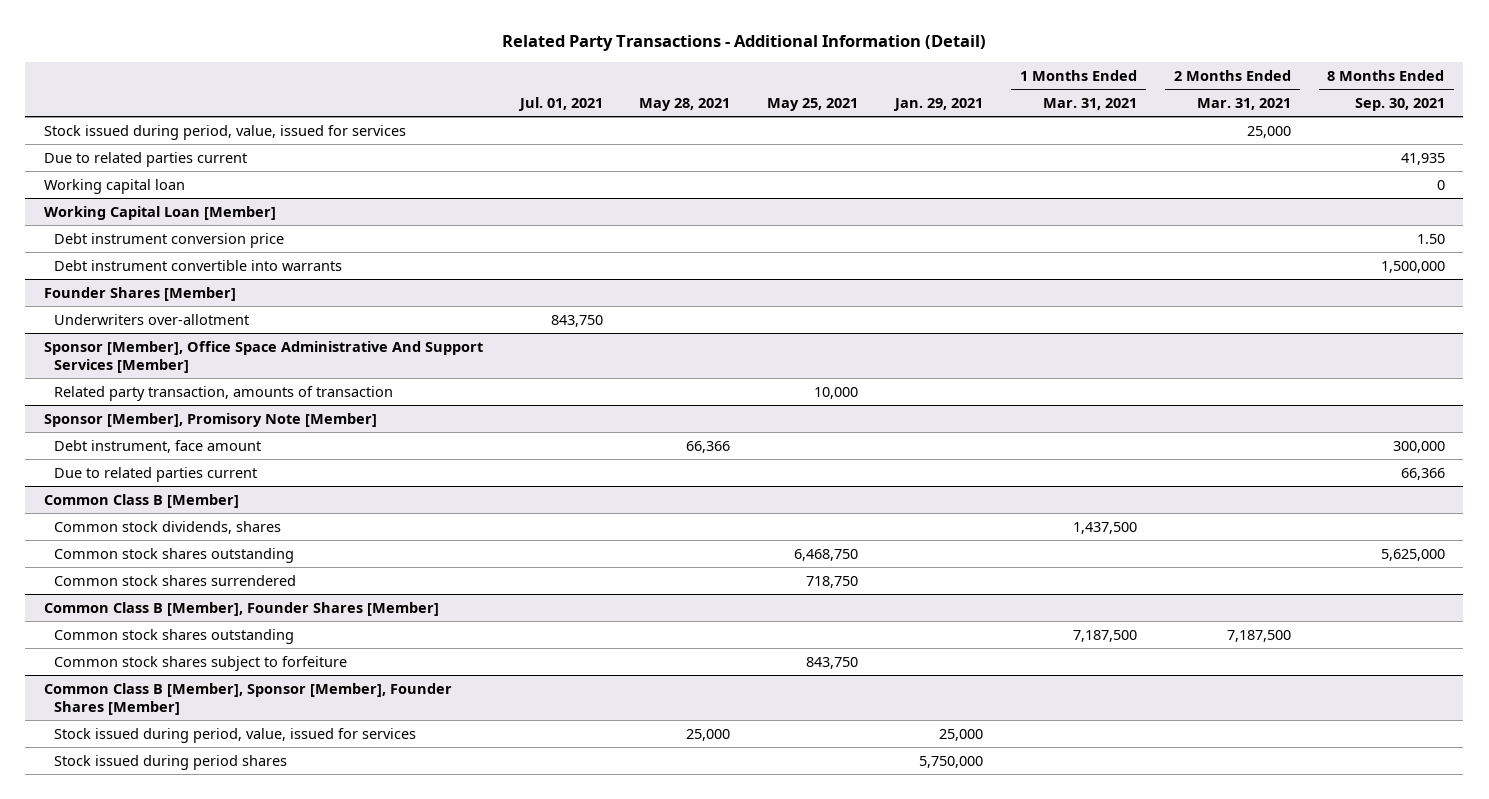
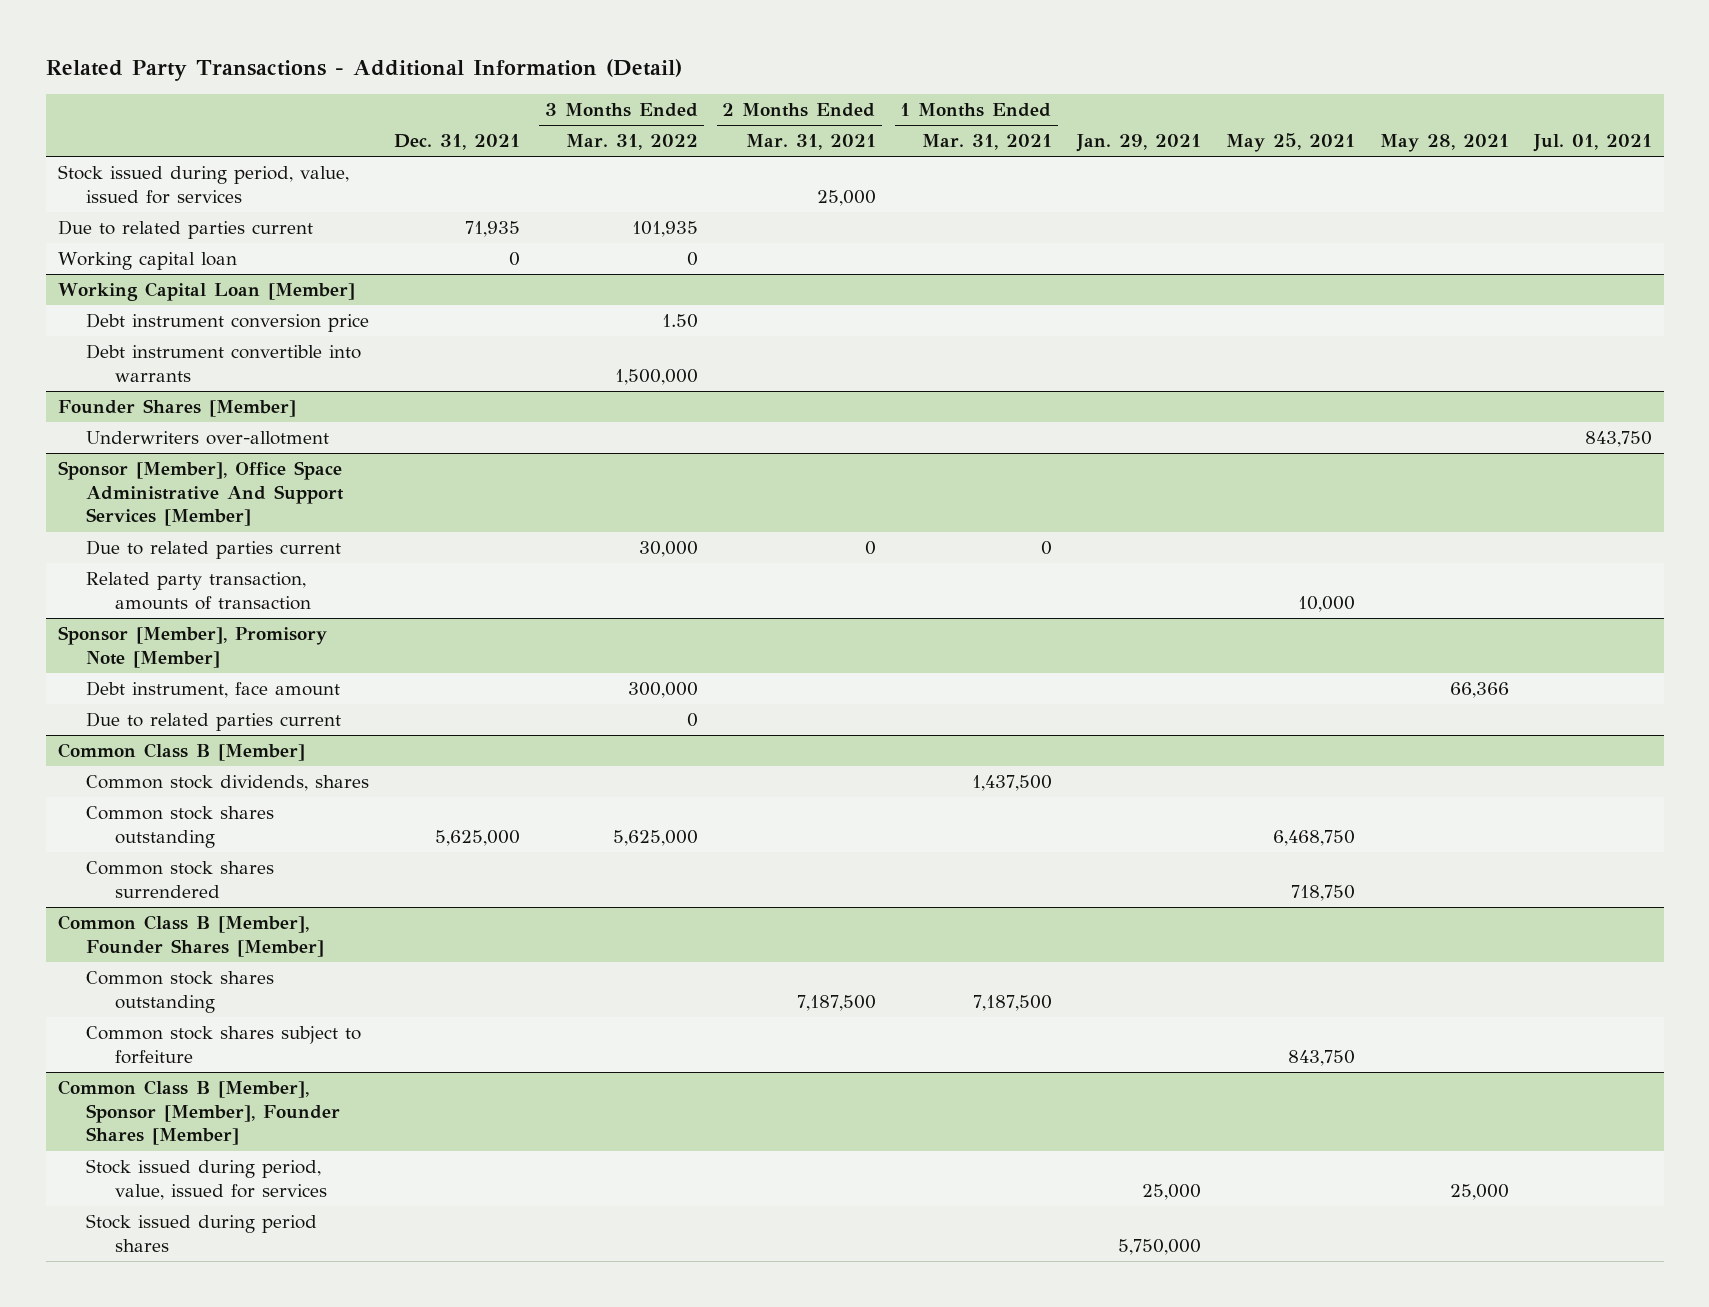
- | Jul. 01, 2021 | May 28, 2021 | May 25, 2021 | Jan. 29, 2021 | 1 Months Ended Mar. 31, 2021 | 2 Months Ended Mar. 31, 2021 | 8 Months Ended Sep. 30, 2021
+ | Dec. 31, 2021 | 3 Months Ended Mar. 31, 2022 | 2 Months Ended Mar. 31, 2021 | 1 Months Ended Mar. 31, 2021 | Jan. 29, 2021 | May 25, 2021 | May 28, 2021 | Jul. 01, 2021
@ Sponsor [Member], Office Space Administrative And Support Services [Member]
+ Due to related parties current | | 30,000 | 0 | 0 | | | |

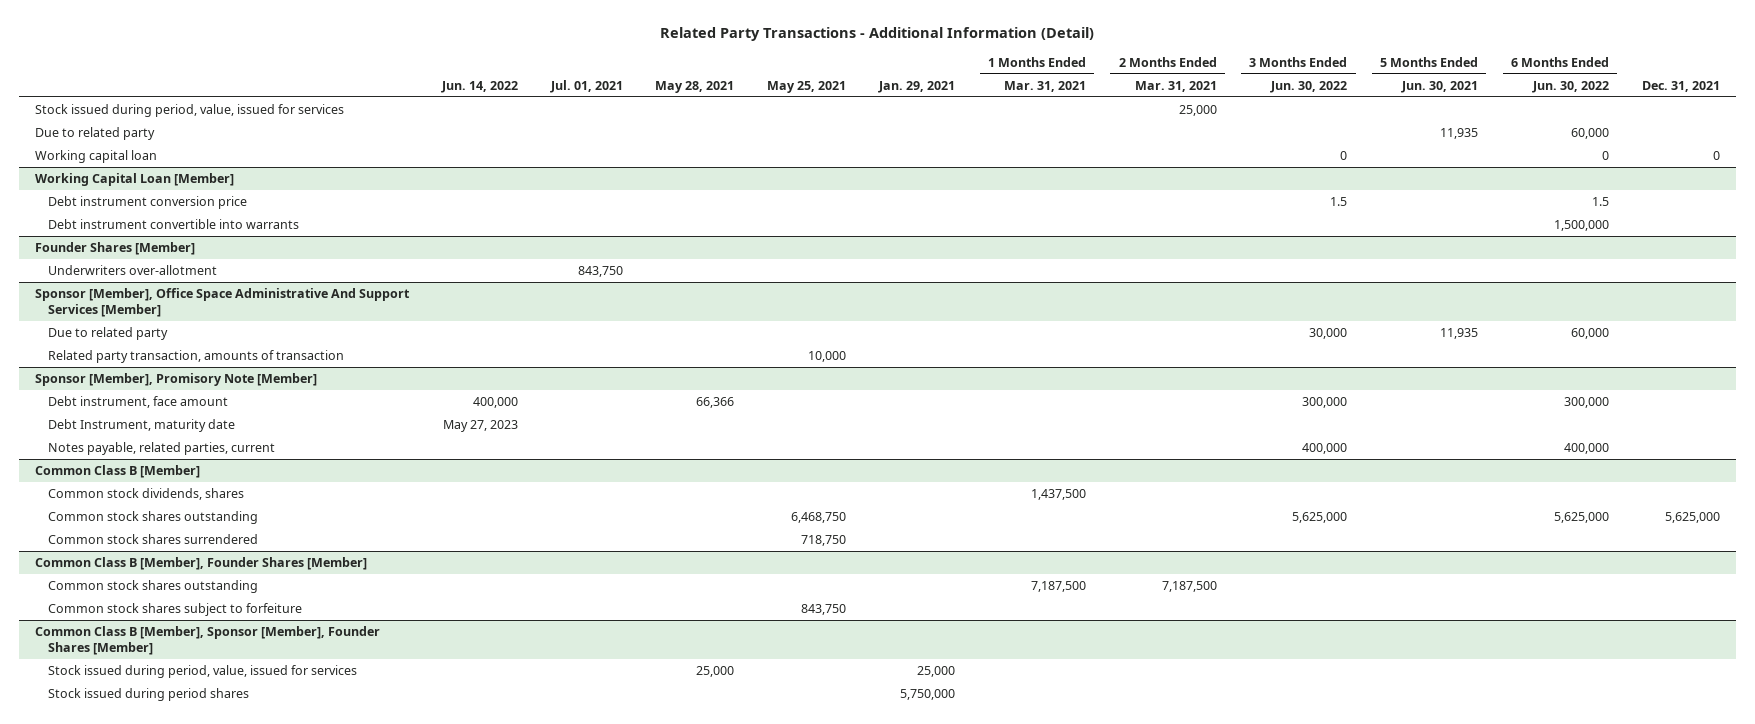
- | Dec. 31, 2021 | 3 Months Ended Mar. 31, 2022 | 2 Months Ended Mar. 31, 2021 | 1 Months Ended Mar. 31, 2021 | Jan. 29, 2021 | May 25, 2021 | May 28, 2021 | Jul. 01, 2021
+ | Jun. 14, 2022 | Jul. 01, 2021 | May 28, 2021 | May 25, 2021 | Jan. 29, 2021 | 1 Months Ended Mar. 31, 2021 | 2 Months Ended Mar. 31, 2021 | 3 Months Ended Jun. 30, 2022 | 5 Months Ended Jun. 30, 2021 | 6 Months Ended Jun. 30, 2022 | Dec. 31, 2021
- Due to related parties current | 71,935 | 101,935 | | | | | |
+ Due to related party | | | | | | | | | 11,935 | 60,000 |
@ Sponsor [Member], Office Space Administrative And Support Services [Member]
- Due to related parties current | | 30,000 | 0 | 0 | | | |
+ Due to related party | | | | | | | | 30,000 | 11,935 | 60,000 |
@ Sponsor [Member], Promisory Note [Member]
- Due to related parties current | | 0 | | | | | |
+ Debt Instrument, maturity date | May 27, 2023 | | | | | | | | | |
+ Notes payable, related parties, current | | | | | | | | 400,000 | | 400,000 |

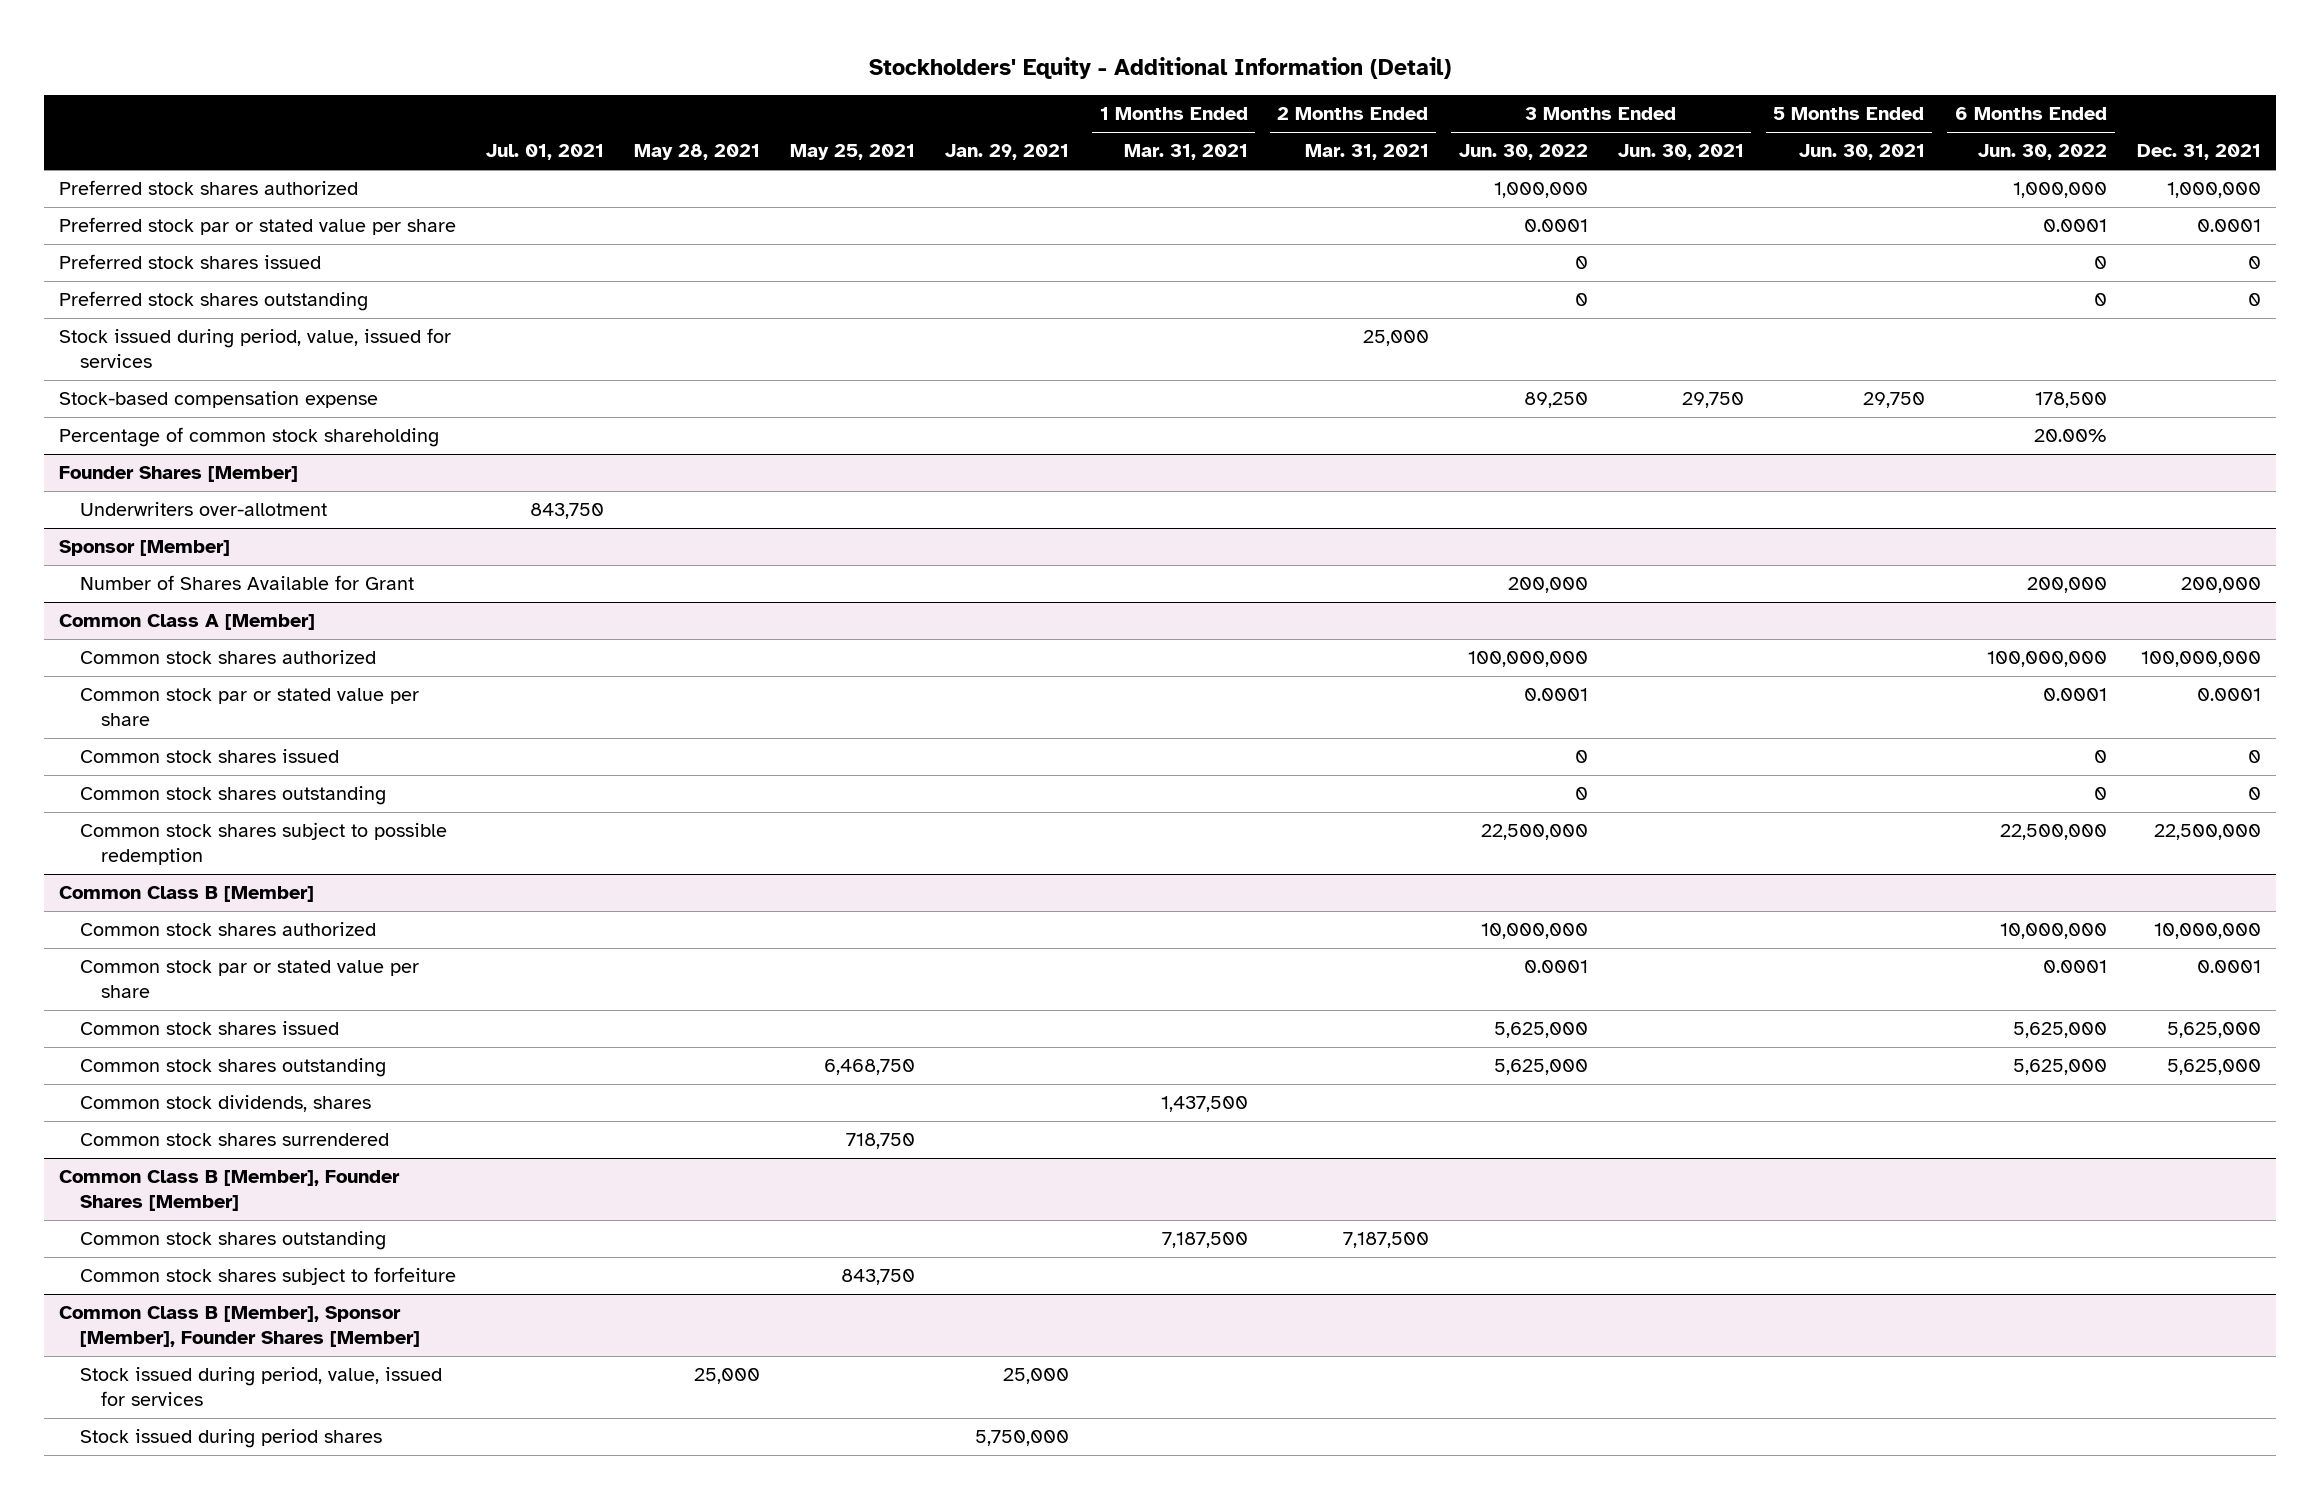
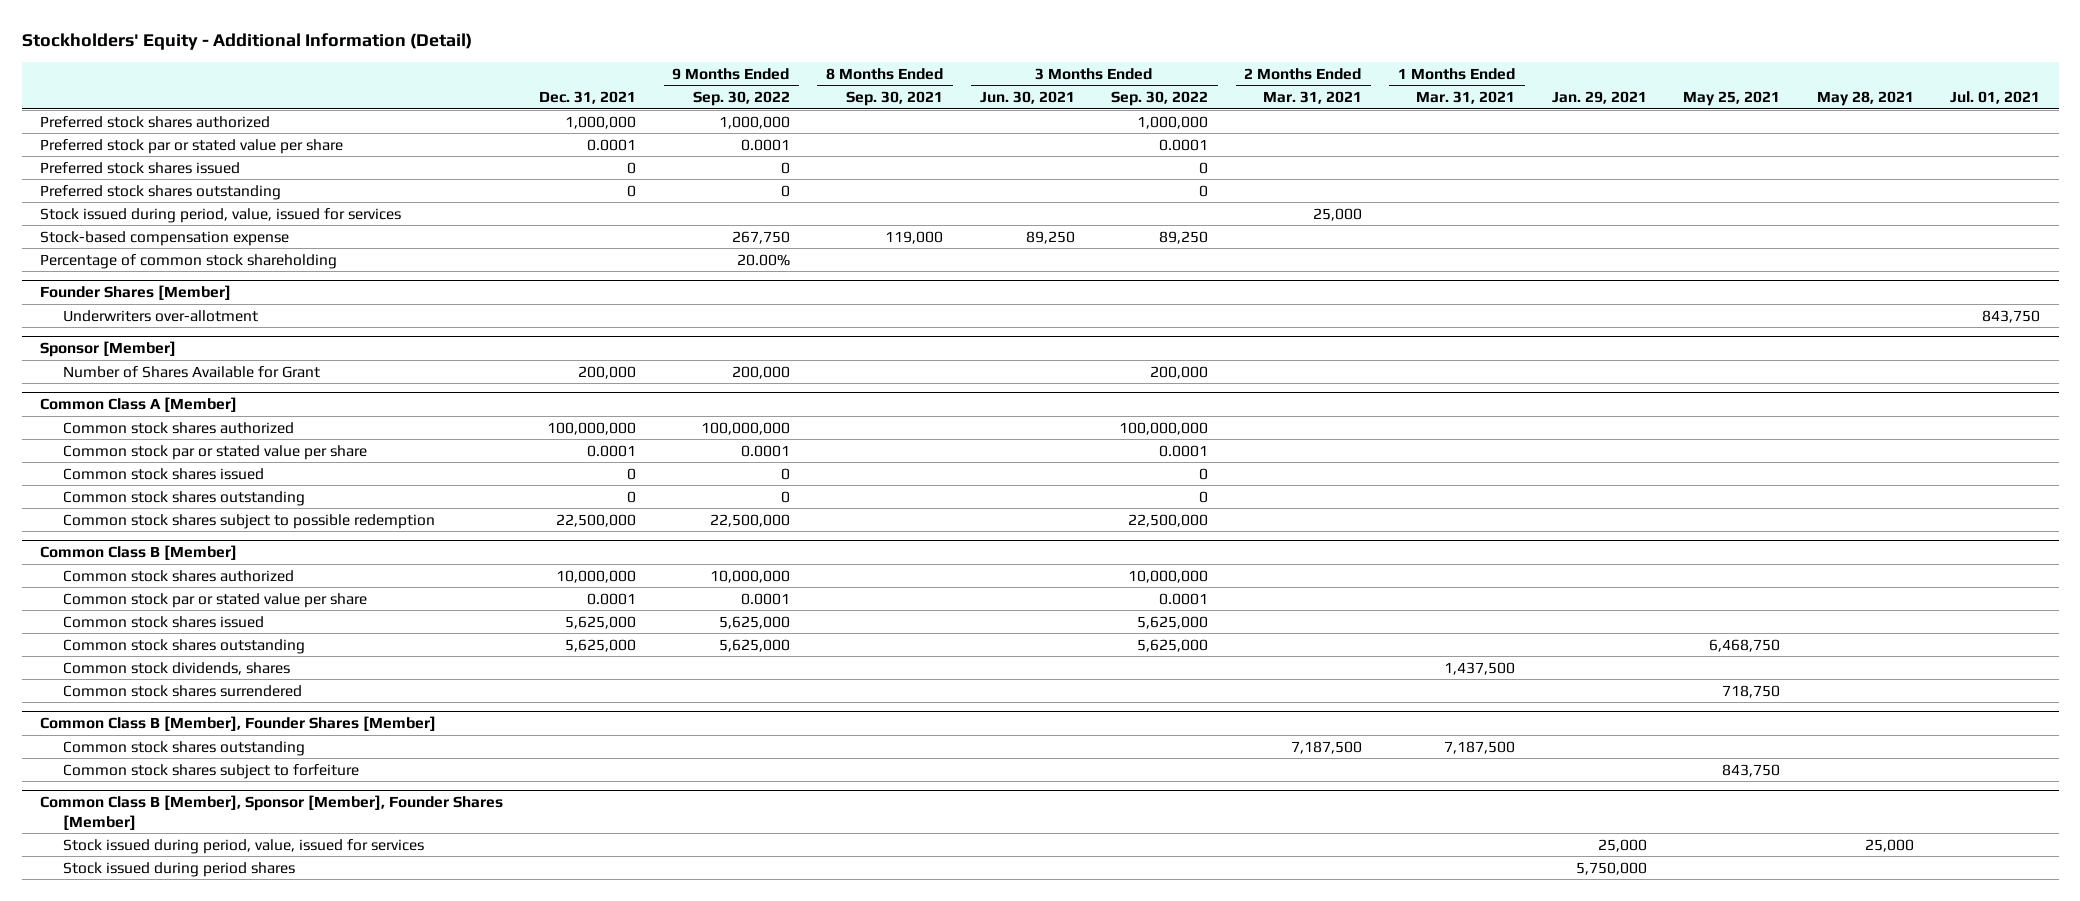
- | Jul. 01, 2021 | May 28, 2021 | May 25, 2021 | Jan. 29, 2021 | 1 Months Ended Mar. 31, 2021 | 2 Months Ended Mar. 31, 2021 | 3 Months Ended Jun. 30, 2022 | 3 Months Ended Jun. 30, 2021 | 5 Months Ended Jun. 30, 2021 | 6 Months Ended Jun. 30, 2022 | Dec. 31, 2021
+ | Dec. 31, 2021 | 9 Months Ended Sep. 30, 2022 | 8 Months Ended Sep. 30, 2021 | 3 Months Ended Jun. 30, 2021 | 3 Months Ended Sep. 30, 2022 | 2 Months Ended Mar. 31, 2021 | 1 Months Ended Mar. 31, 2021 | Jan. 29, 2021 | May 25, 2021 | May 28, 2021 | Jul. 01, 2021
- Stock-based compensation expense | | | | | | | 89,250 | 29,750 | 29,750 | 178,500 |
+ Stock-based compensation expense | | 267,750 | 119,000 | 89,250 | 89,250 | | | | | |

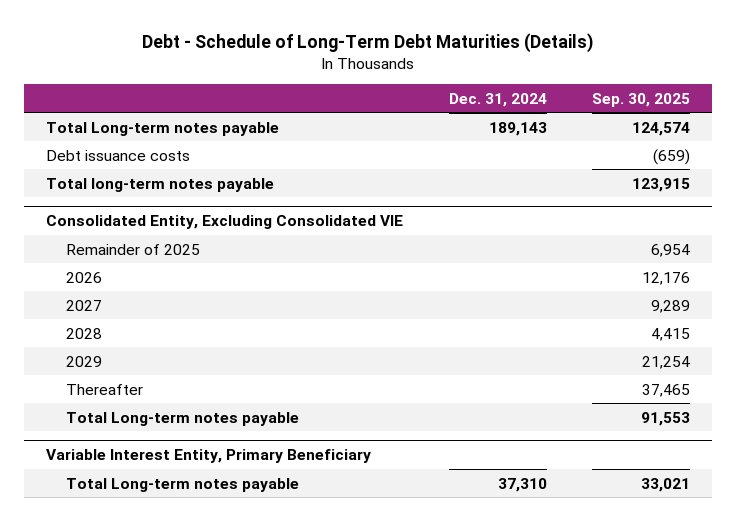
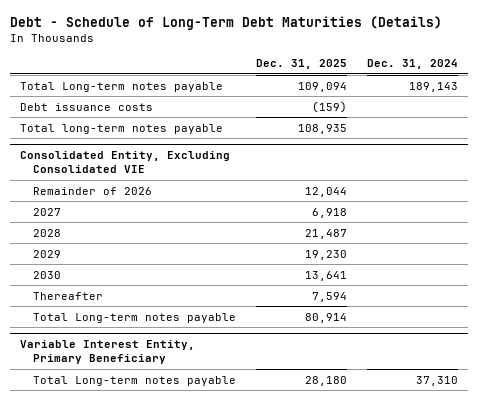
- | Dec. 31, 2024 | Sep. 30, 2025
+ | Dec. 31, 2025 | Dec. 31, 2024
@ Consolidated Entity, Excluding Consolidated VIE
- Remainder of 2025 | | 6,954
- 2026 | | 12,176
+ Remainder of 2026 | 12,044 |
+ 2030 | 13,641 |

